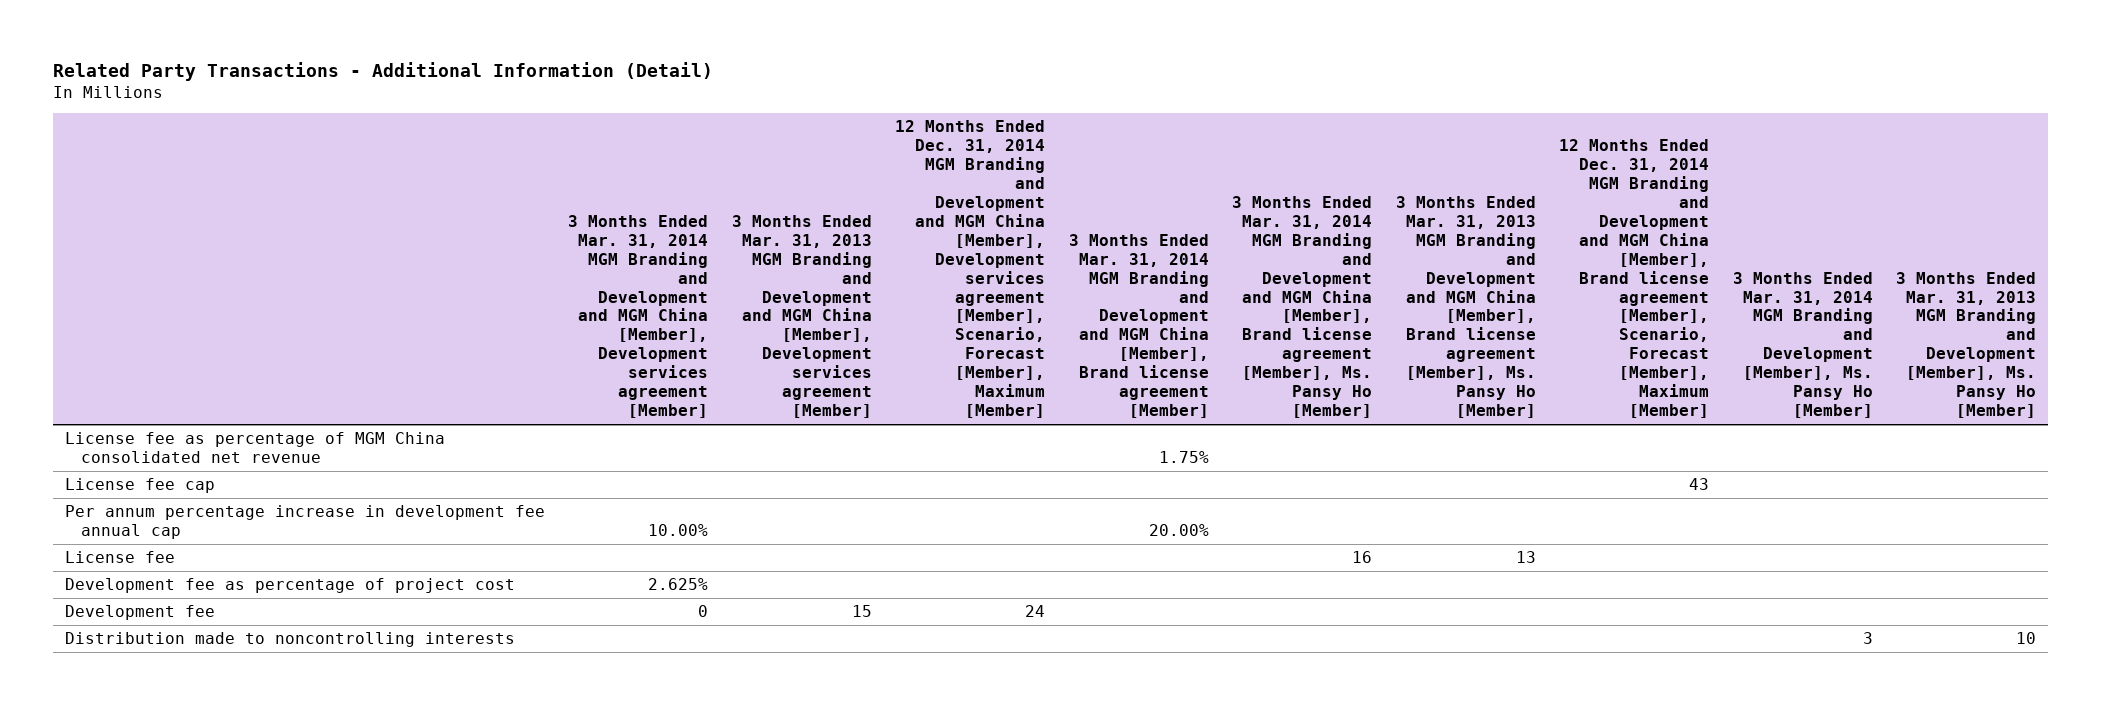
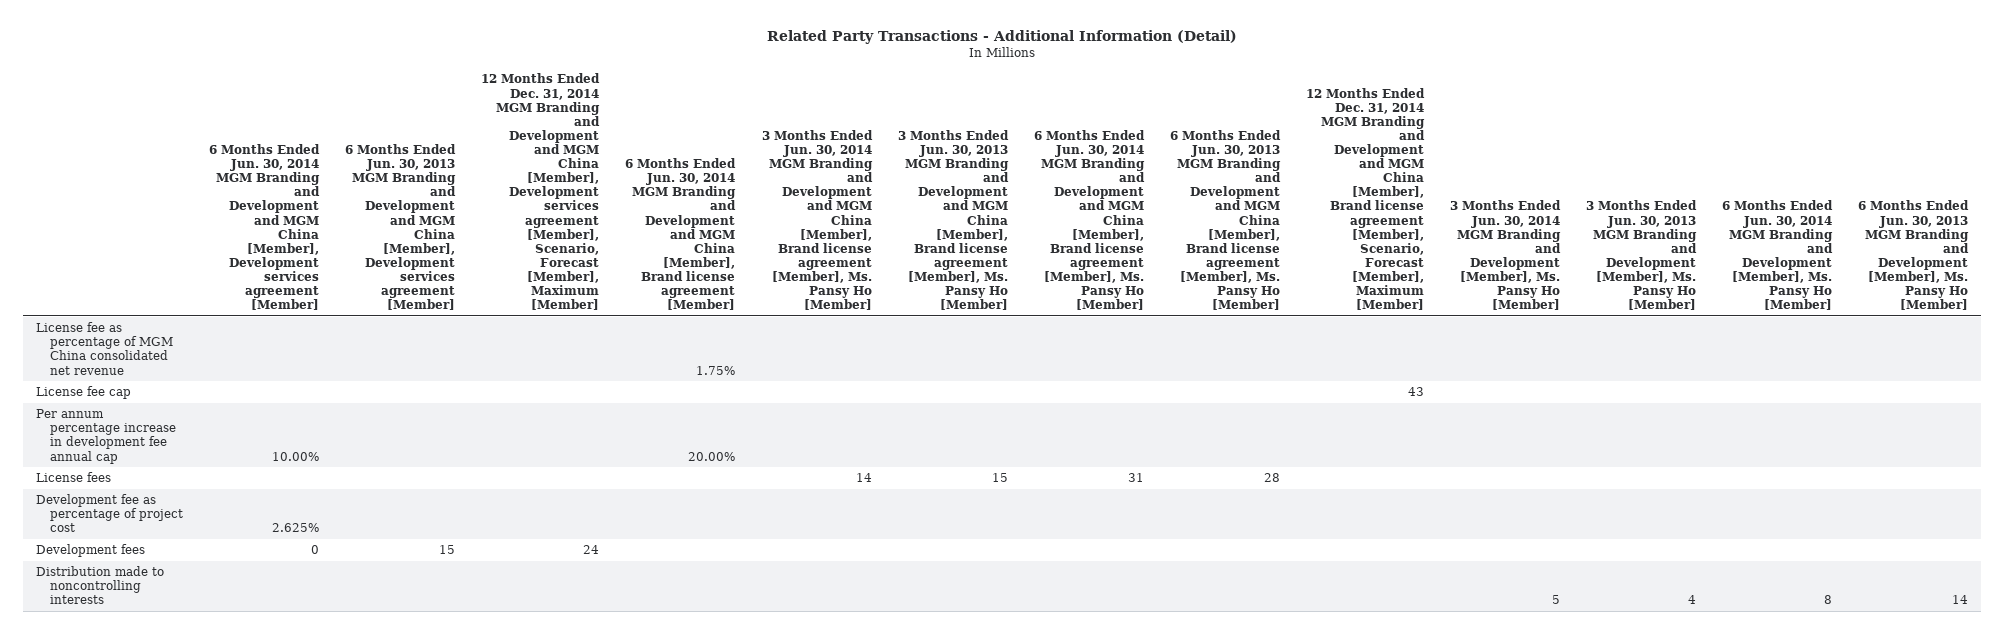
- | 3 Months Ended Mar. 31, 2014 MGM Branding and Development and MGM China [Member], Development services agreement [Member] | 3 Months Ended Mar. 31, 2013 MGM Branding and Development and MGM China [Member], Development services agreement [Member] | 12 Months Ended Dec. 31, 2014 MGM Branding and Development and MGM China [Member], Development services agreement [Member], Scenario, Forecast [Member], Maximum [Member] | 3 Months Ended Mar. 31, 2014 MGM Branding and Development and MGM China [Member], Brand license agreement [Member] | 3 Months Ended Mar. 31, 2014 MGM Branding and Development and MGM China [Member], Brand license agreement [Member], Ms. Pansy Ho [Member] | 3 Months Ended Mar. 31, 2013 MGM Branding and Development and MGM China [Member], Brand license agreement [Member], Ms. Pansy Ho [Member] | 12 Months Ended Dec. 31, 2014 MGM Branding and Development and MGM China [Member], Brand license agreement [Member], Scenario, Forecast [Member], Maximum [Member] | 3 Months Ended Mar. 31, 2014 MGM Branding and Development [Member], Ms. Pansy Ho [Member] | 3 Months Ended Mar. 31, 2013 MGM Branding and Development [Member], Ms. Pansy Ho [Member]
+ | 6 Months Ended Jun. 30, 2014 MGM Branding and Development and MGM China [Member], Development services agreement [Member] | 6 Months Ended Jun. 30, 2013 MGM Branding and Development and MGM China [Member], Development services agreement [Member] | 12 Months Ended Dec. 31, 2014 MGM Branding and Development and MGM China [Member], Development services agreement [Member], Scenario, Forecast [Member], Maximum [Member] | 6 Months Ended Jun. 30, 2014 MGM Branding and Development and MGM China [Member], Brand license agreement [Member] | 3 Months Ended Jun. 30, 2014 MGM Branding and Development and MGM China [Member], Brand license agreement [Member], Ms. Pansy Ho [Member] | 3 Months Ended Jun. 30, 2013 MGM Branding and Development and MGM China [Member], Brand license agreement [Member], Ms. Pansy Ho [Member] | 6 Months Ended Jun. 30, 2014 MGM Branding and Development and MGM China [Member], Brand license agreement [Member], Ms. Pansy Ho [Member] | 6 Months Ended Jun. 30, 2013 MGM Branding and Development and MGM China [Member], Brand license agreement [Member], Ms. Pansy Ho [Member] | 12 Months Ended Dec. 31, 2014 MGM Branding and Development and MGM China [Member], Brand license agreement [Member], Scenario, Forecast [Member], Maximum [Member] | 3 Months Ended Jun. 30, 2014 MGM Branding and Development [Member], Ms. Pansy Ho [Member] | 3 Months Ended Jun. 30, 2013 MGM Branding and Development [Member], Ms. Pansy Ho [Member] | 6 Months Ended Jun. 30, 2014 MGM Branding and Development [Member], Ms. Pansy Ho [Member] | 6 Months Ended Jun. 30, 2013 MGM Branding and Development [Member], Ms. Pansy Ho [Member]
- License fee | | | | | 16 | 13 | | |
+ License fees | | | | | 14 | 15 | 31 | 28 | | | | |
- Development fee | 0 | 15 | 24 | | | | | |
+ Development fees | 0 | 15 | 24 | | | | | | | | | |

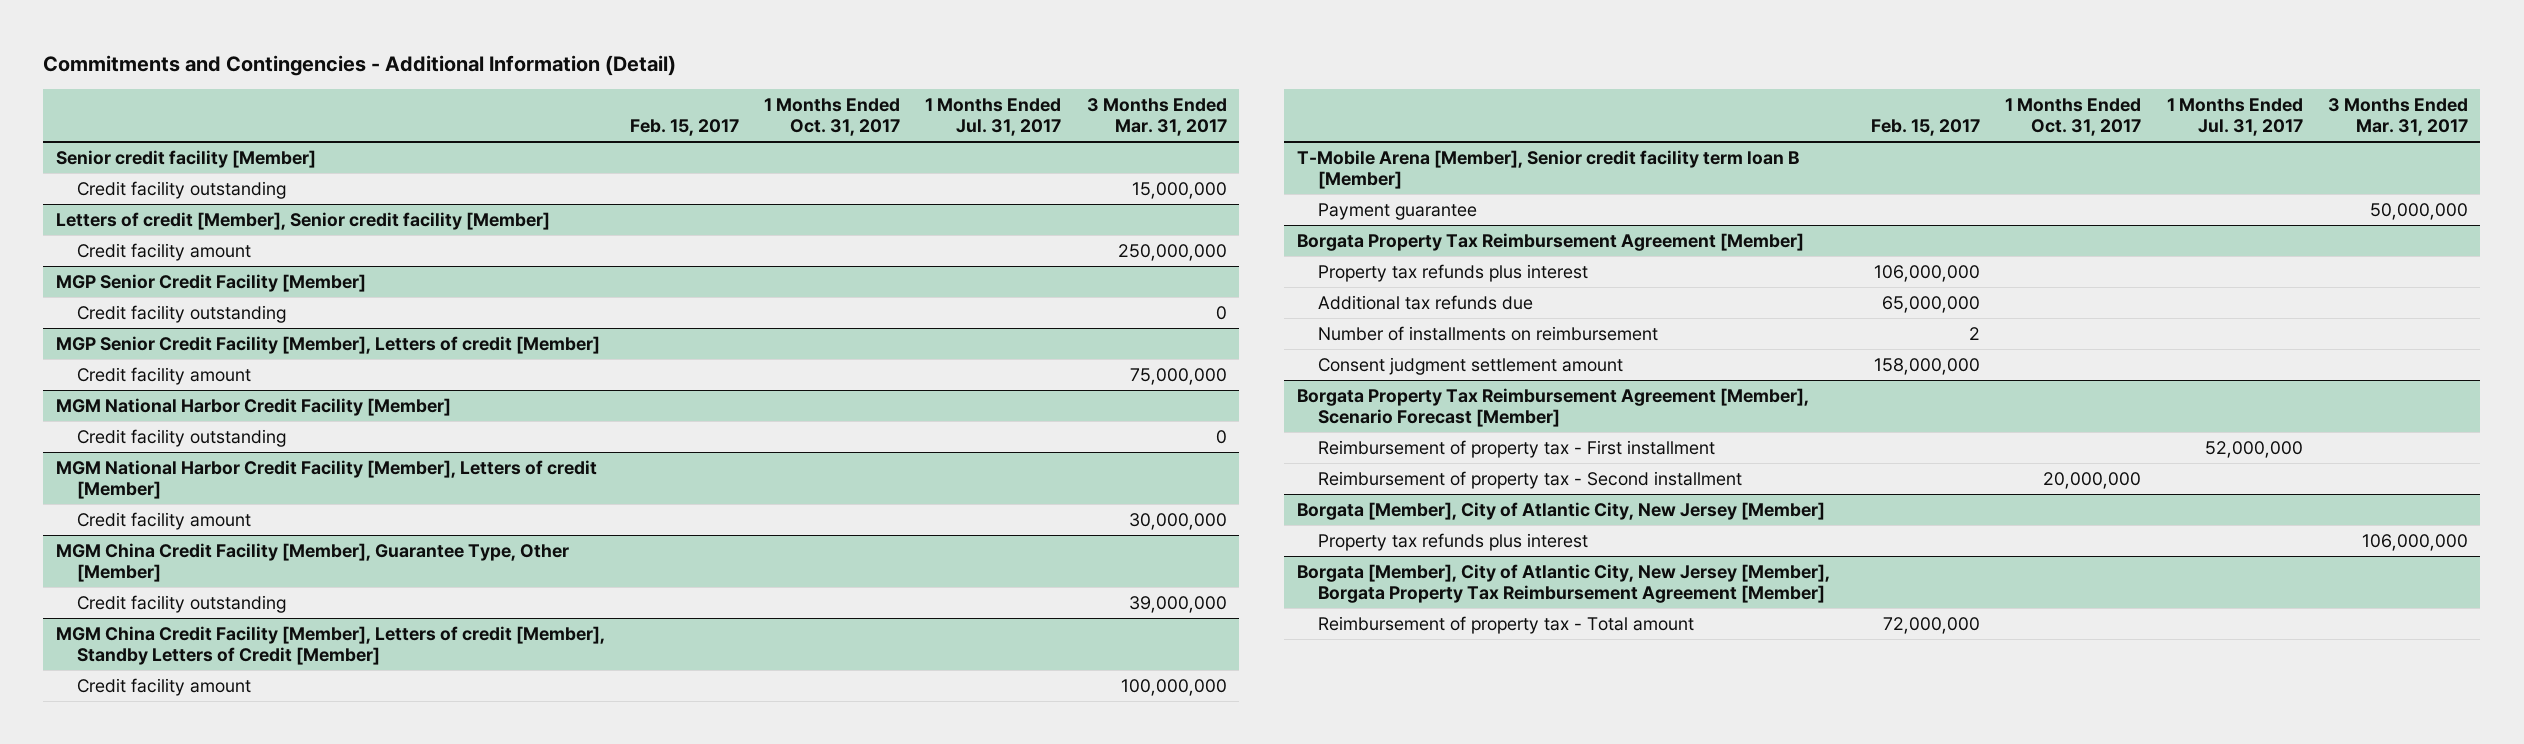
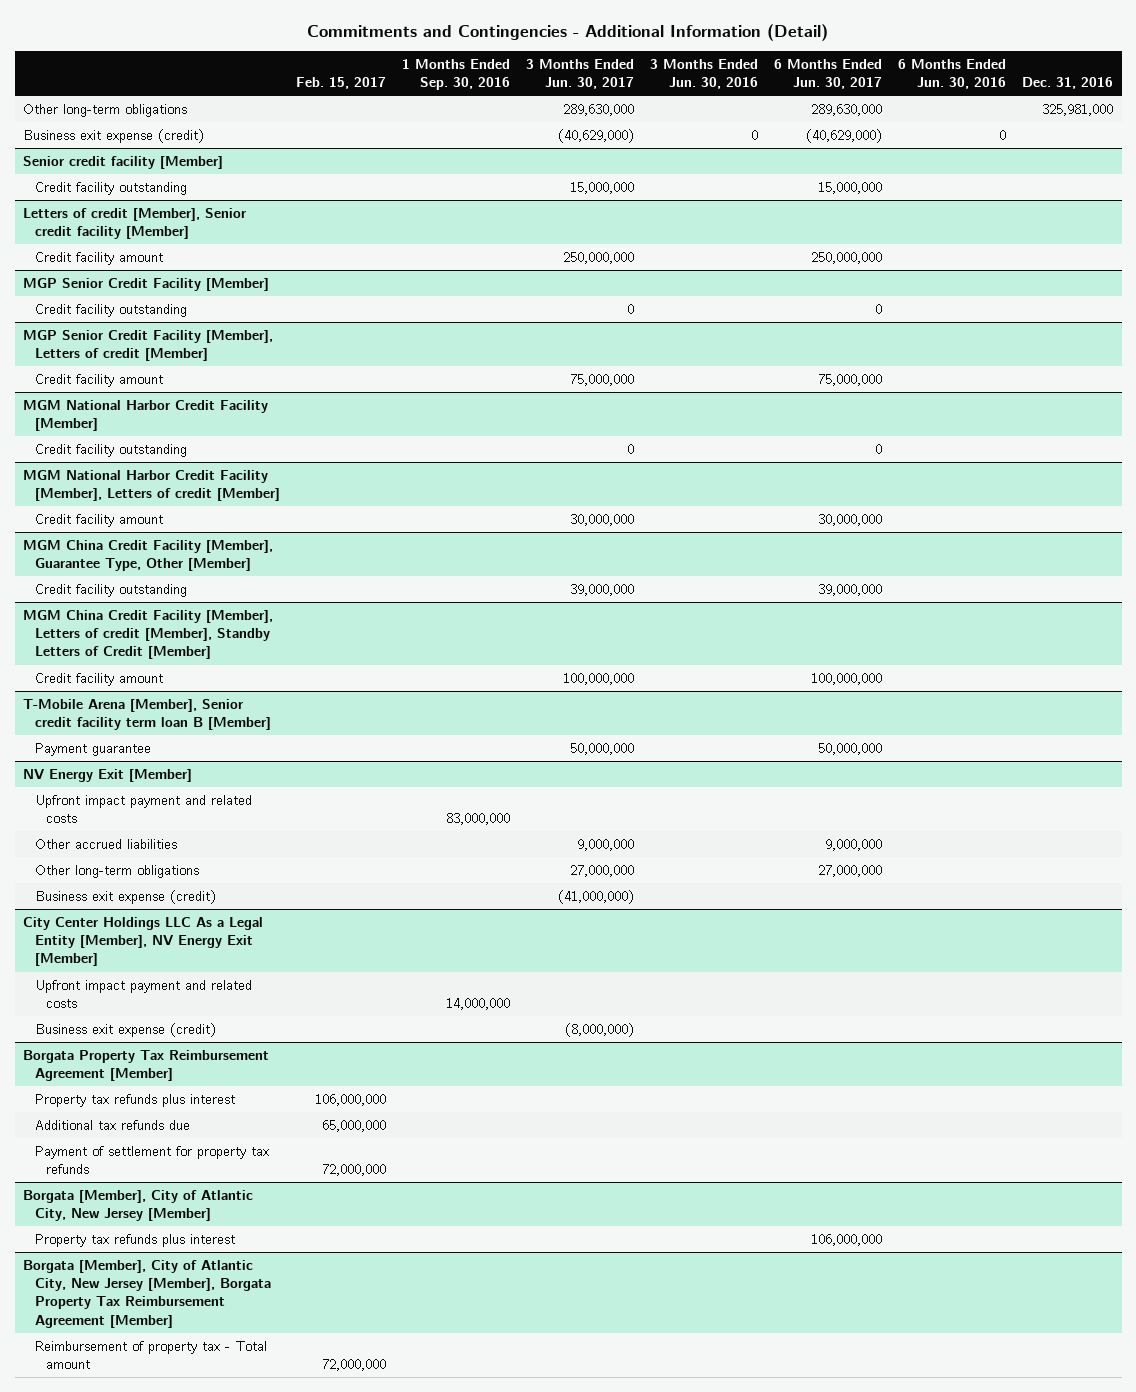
- | Feb. 15, 2017 | 1 Months Ended Oct. 31, 2017 | 1 Months Ended Jul. 31, 2017 | 3 Months Ended Mar. 31, 2017
+ | Feb. 15, 2017 | 1 Months Ended Sep. 30, 2016 | 3 Months Ended Jun. 30, 2017 | 3 Months Ended Jun. 30, 2016 | 6 Months Ended Jun. 30, 2017 | 6 Months Ended Jun. 30, 2016 | Dec. 31, 2016
+ Other long-term obligations | | | 289,630,000 | | 289,630,000 | | 325,981,000
+ Business exit expense (credit) | | | (40,629,000) | 0 | (40,629,000) | 0 |
+ NV Energy Exit [Member]
+ Upfront impact payment and related costs | | 83,000,000 | | | | |
+ Other accrued liabilities | | | 9,000,000 | | 9,000,000 | |
+ Other long-term obligations | | | 27,000,000 | | 27,000,000 | |
+ Business exit expense (credit) | | | (41,000,000) | | | |
+ City Center Holdings LLC As a Legal Entity [Member], NV Energy Exit [Member]
+ Upfront impact payment and related costs | | 14,000,000 | | | | |
+ Business exit expense (credit) | | | (8,000,000) | | | |
@ Borgata Property Tax Reimbursement Agreement [Member]
- Number of installments on reimbursement | 2 | | |
- Consent judgment settlement amount | 158,000,000 | | |
- Borgata Property Tax Reimbursement Agreement [Member], Scenario Forecast [Member]
- Reimbursement of property tax - First installment | | | 52,000,000 |
- Reimbursement of property tax - Second installment | | 20,000,000 | |
@ Borgata Property Tax Reimbursement Agreement [Member]
+ Payment of settlement for property tax refunds | 72,000,000 | | | | | |

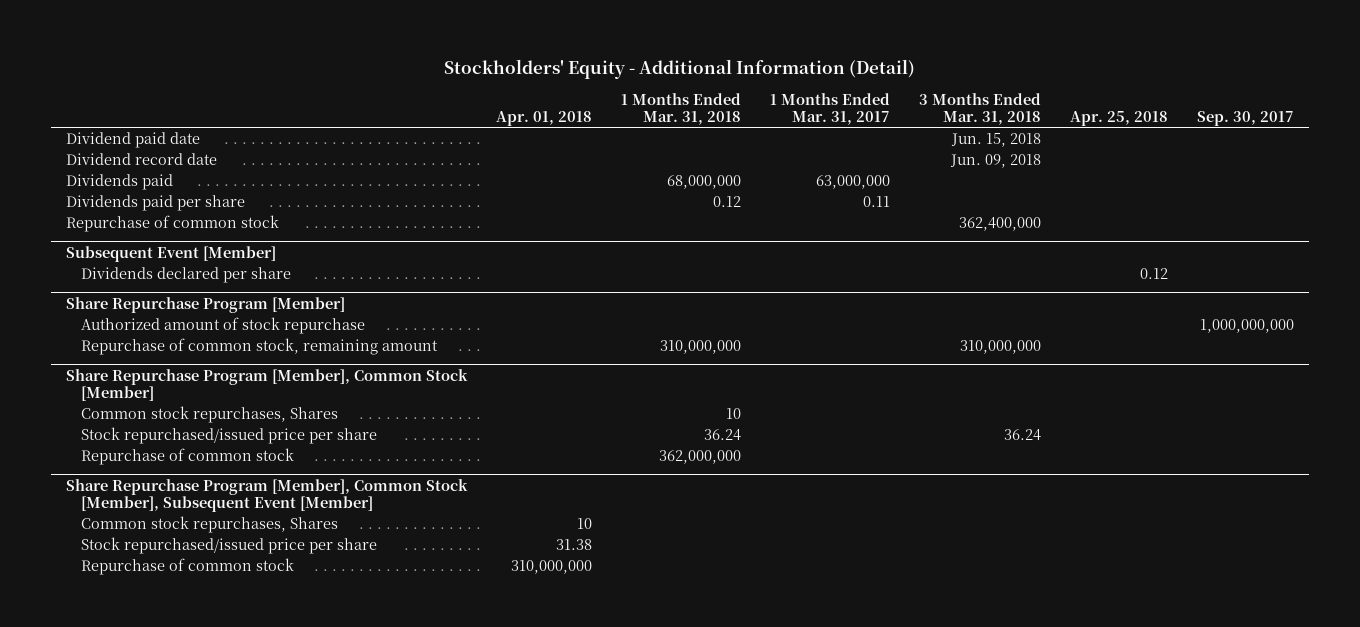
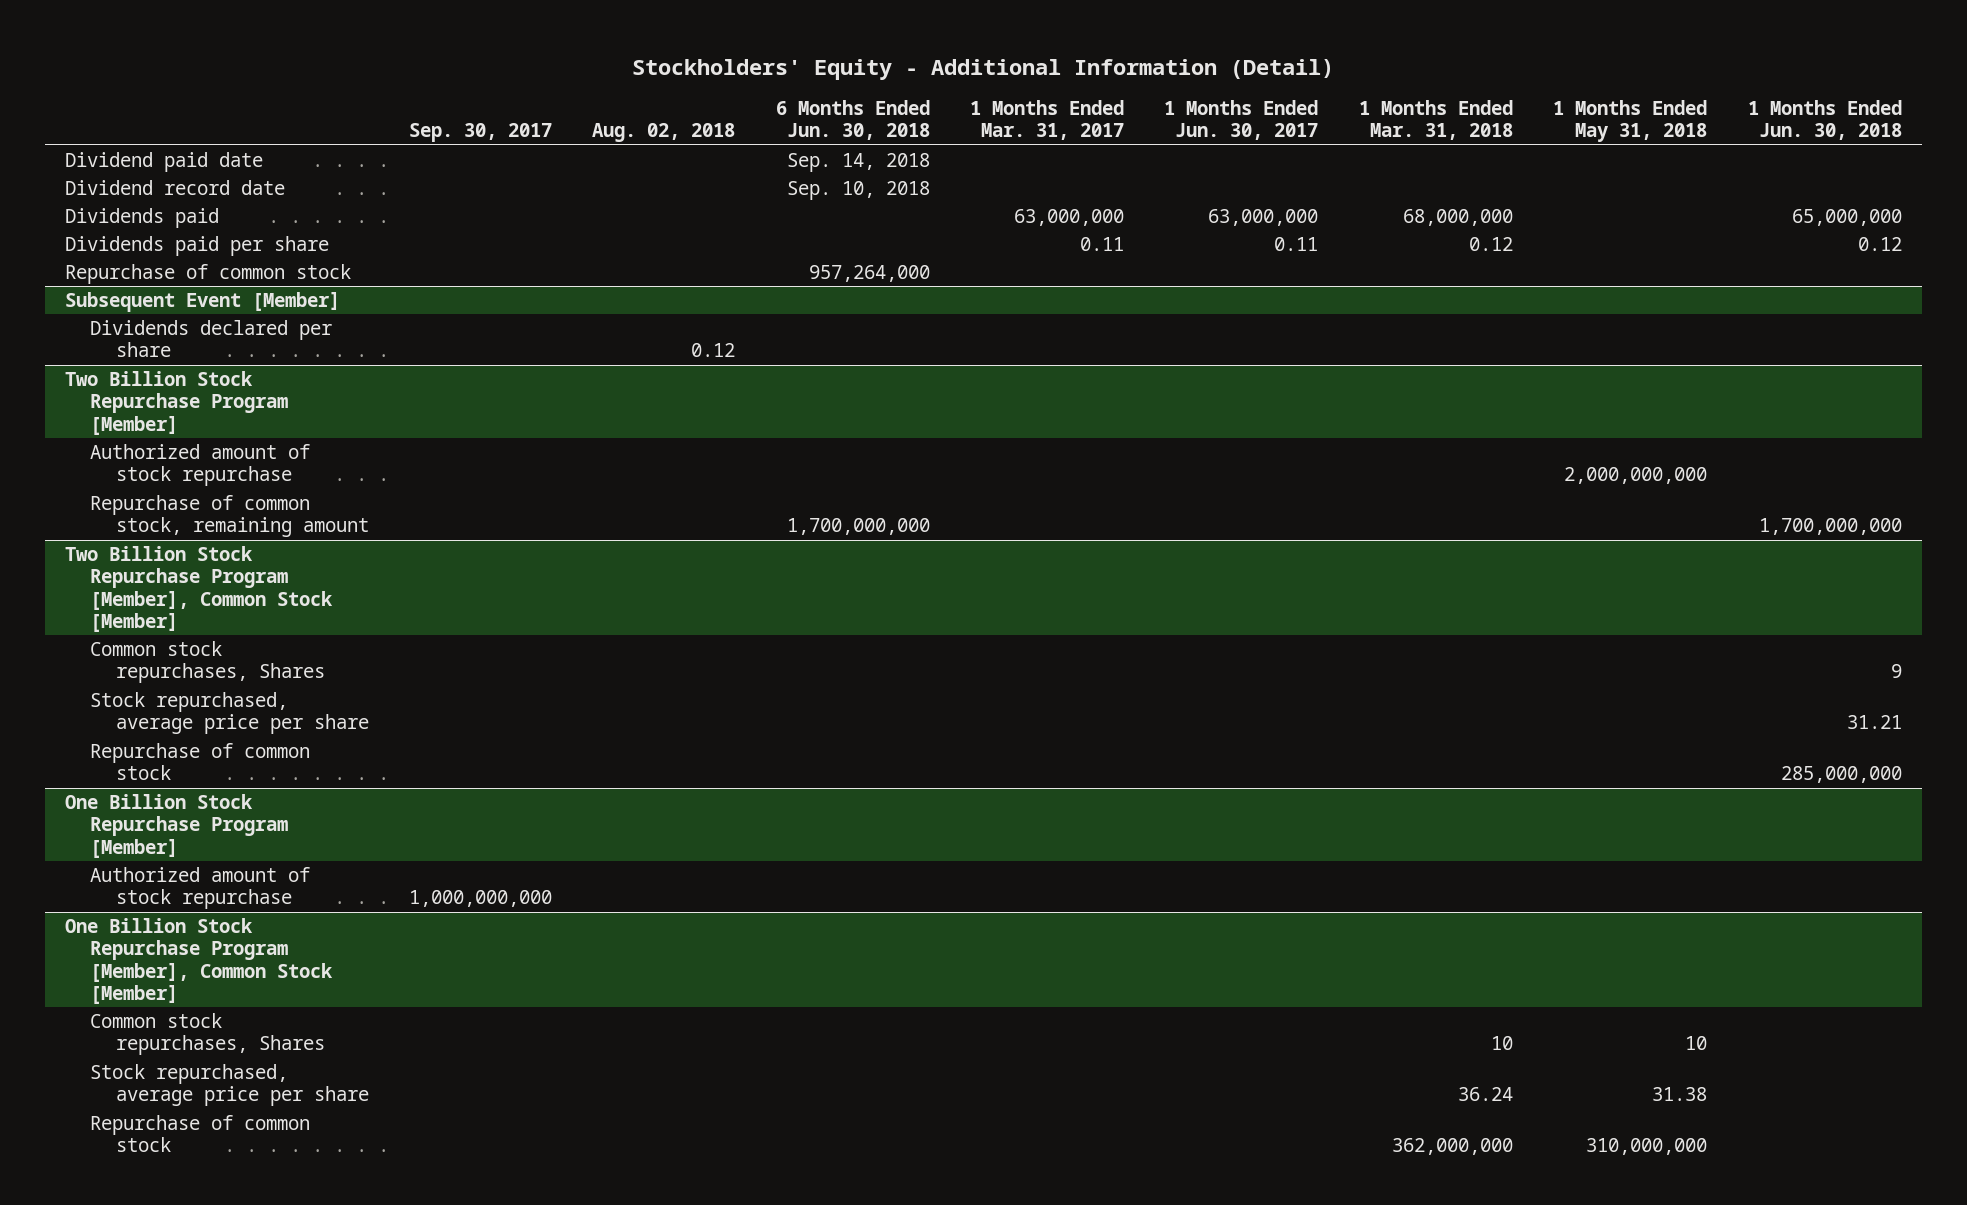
- | Apr. 01, 2018 | 1 Months Ended Mar. 31, 2018 | 1 Months Ended Mar. 31, 2017 | 3 Months Ended Mar. 31, 2018 | Apr. 25, 2018 | Sep. 30, 2017
+ | Sep. 30, 2017 | Aug. 02, 2018 | 6 Months Ended Jun. 30, 2018 | 1 Months Ended Mar. 31, 2017 | 1 Months Ended Jun. 30, 2017 | 1 Months Ended Mar. 31, 2018 | 1 Months Ended May 31, 2018 | 1 Months Ended Jun. 30, 2018
- Share Repurchase Program [Member]
+ Two Billion Stock Repurchase Program [Member]
+ Authorized amount of stock repurchase | | | | | | | 2,000,000,000 |
+ Repurchase of common stock, remaining amount | | | 1,700,000,000 | | | | | 1,700,000,000
+ Two Billion Stock Repurchase Program [Member], Common Stock [Member]
+ Common stock repurchases, Shares | | | | | | | | 9
+ Stock repurchased, average price per share | | | | | | | | 31.21
+ Repurchase of common stock | | | | | | | | 285,000,000
+ One Billion Stock Repurchase Program [Member]
- Repurchase of common stock, remaining amount | | 310,000,000 | | 310,000,000 | |
- Share Repurchase Program [Member], Common Stock [Member]
+ One Billion Stock Repurchase Program [Member], Common Stock [Member]
- Stock repurchased/issued price per share | | 36.24 | | 36.24 | |
+ Stock repurchased, average price per share | | | | | | 36.24 | 31.38 |
- Share Repurchase Program [Member], Common Stock [Member], Subsequent Event [Member]
- Common stock repurchases, Shares | 10 | | | | |
- Stock repurchased/issued price per share | 31.38 | | | | |
- Repurchase of common stock | 310,000,000 | | | | |

